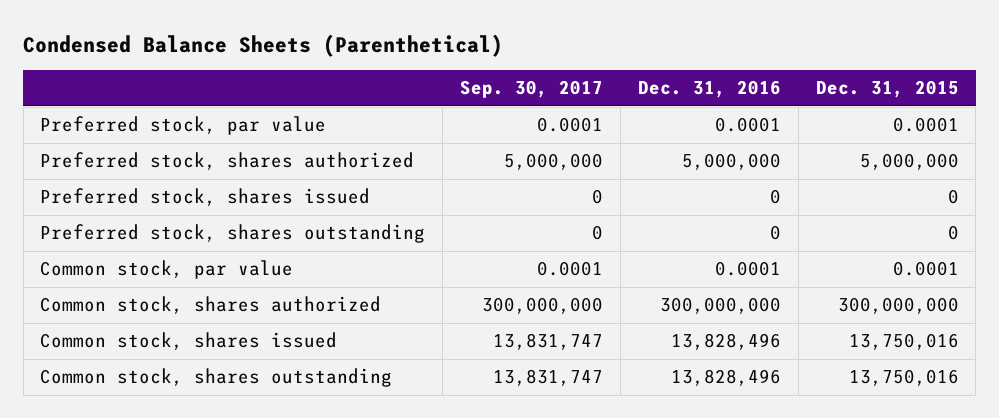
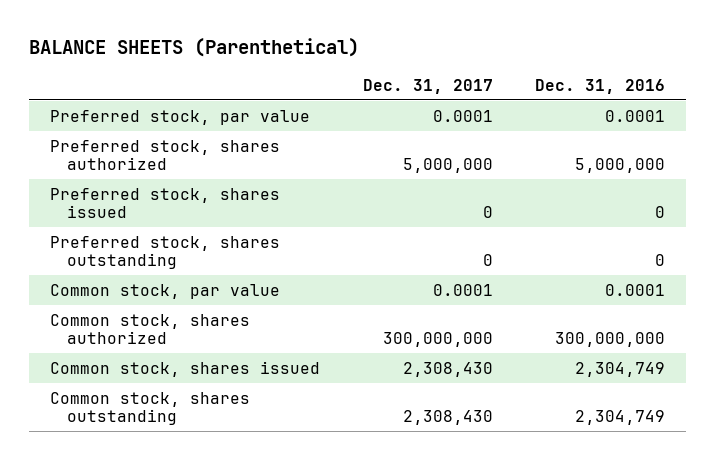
- Condensed Balance Sheets (Parenthetical)
+ BALANCE SHEETS (Parenthetical)
- | Sep. 30, 2017 | Dec. 31, 2016 | Dec. 31, 2015
+ | Dec. 31, 2017 | Dec. 31, 2016
- Common stock, shares issued | 13,831,747 | 13,828,496 | 13,750,016
- Common stock, shares outstanding | 13,831,747 | 13,828,496 | 13,750,016
+ Common stock, shares issued | 2,308,430 | 2,304,749
+ Common stock, shares outstanding | 2,308,430 | 2,304,749

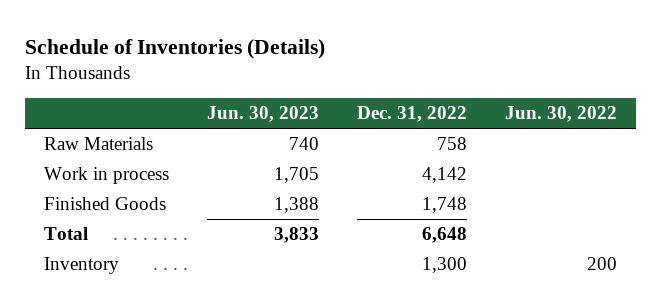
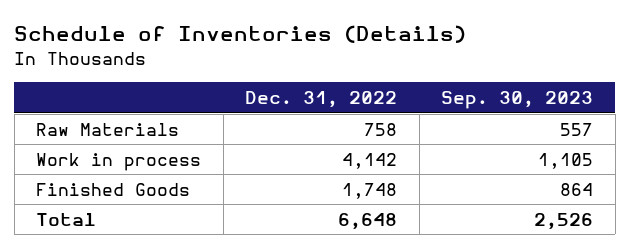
- | Jun. 30, 2023 | Dec. 31, 2022 | Jun. 30, 2022
+ | Dec. 31, 2022 | Sep. 30, 2023
- Inventory | | 1,300 | 200

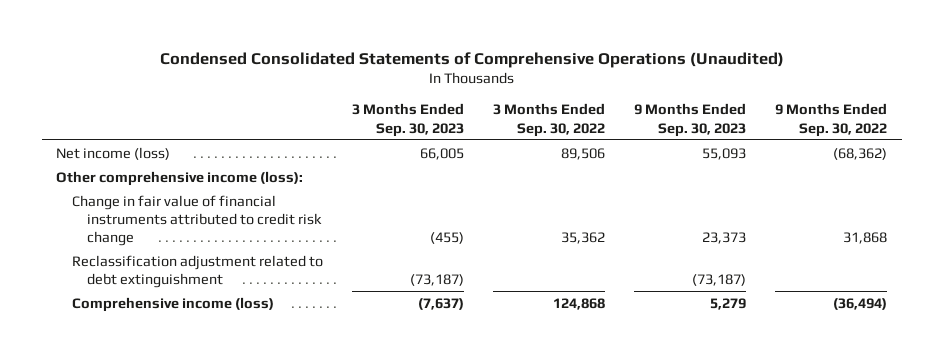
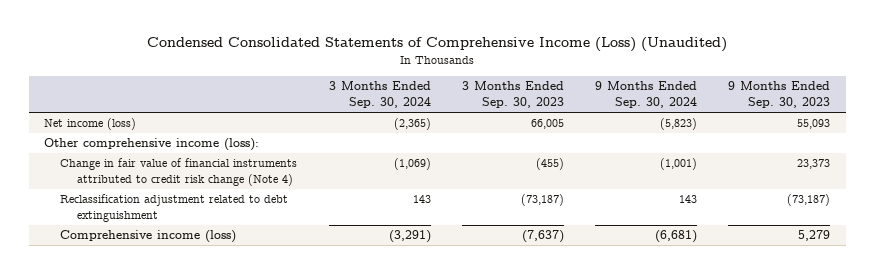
- Condensed Consolidated Statements of Comprehensive Operations (Unaudited)
+ Condensed Consolidated Statements of Comprehensive Income (Loss) (Unaudited)
- | 3 Months Ended Sep. 30, 2023 | 3 Months Ended Sep. 30, 2022 | 9 Months Ended Sep. 30, 2023 | 9 Months Ended Sep. 30, 2022
+ | 3 Months Ended Sep. 30, 2024 | 3 Months Ended Sep. 30, 2023 | 9 Months Ended Sep. 30, 2024 | 9 Months Ended Sep. 30, 2023
- Change in fair value of financial instruments attributed to credit risk change | (455) | 35,362 | 23,373 | 31,868
+ Change in fair value of financial instruments attributed to credit risk change (Note 4) | (1,069) | (455) | (1,001) | 23,373

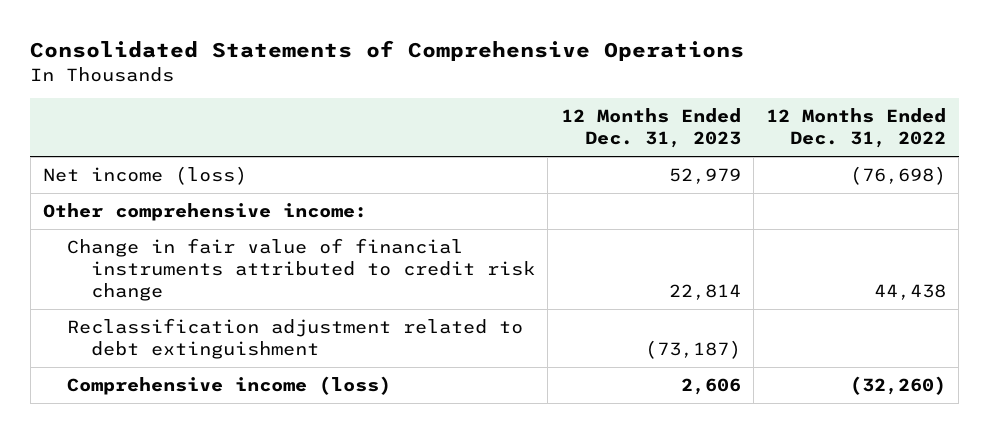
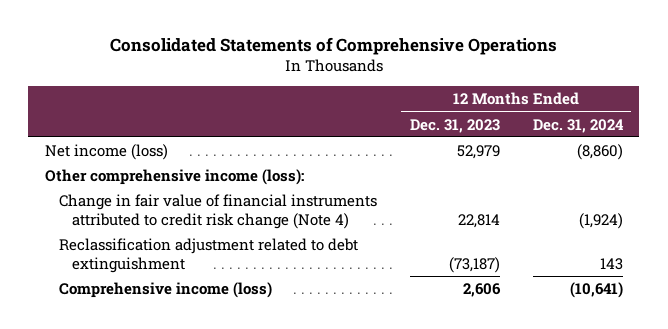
- | 12 Months Ended Dec. 31, 2023 | 12 Months Ended Dec. 31, 2022
+ | 12 Months Ended Dec. 31, 2023 | 12 Months Ended Dec. 31, 2024
- Other comprehensive income:
- Change in fair value of financial instruments attributed to credit risk change | 22,814 | 44,438
+ Other comprehensive income (loss):
+ Change in fair value of financial instruments attributed to credit risk change (Note 4) | 22,814 | (1,924)

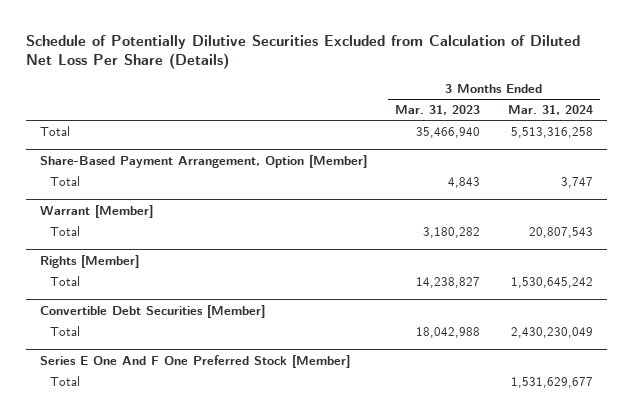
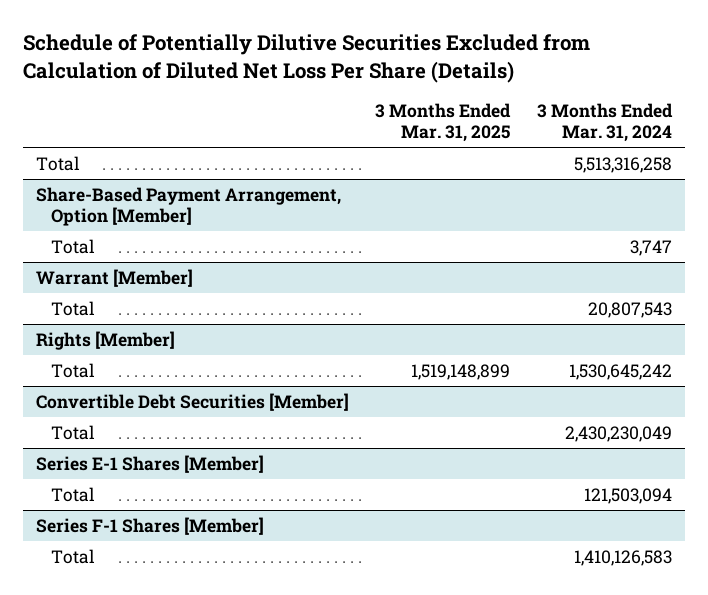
- | 3 Months Ended Mar. 31, 2023 | 3 Months Ended Mar. 31, 2024
+ | 3 Months Ended Mar. 31, 2025 | 3 Months Ended Mar. 31, 2024
- Series E One And F One Preferred Stock [Member]
- Total | | 1,531,629,677
+ Series E-1 Shares [Member]
+ Total | | 121,503,094
+ Series F-1 Shares [Member]
+ Total | | 1,410,126,583

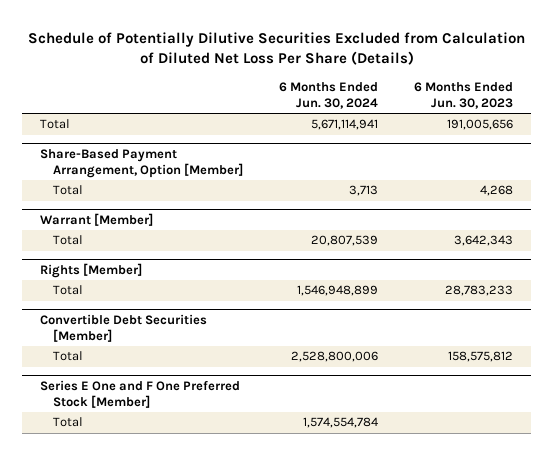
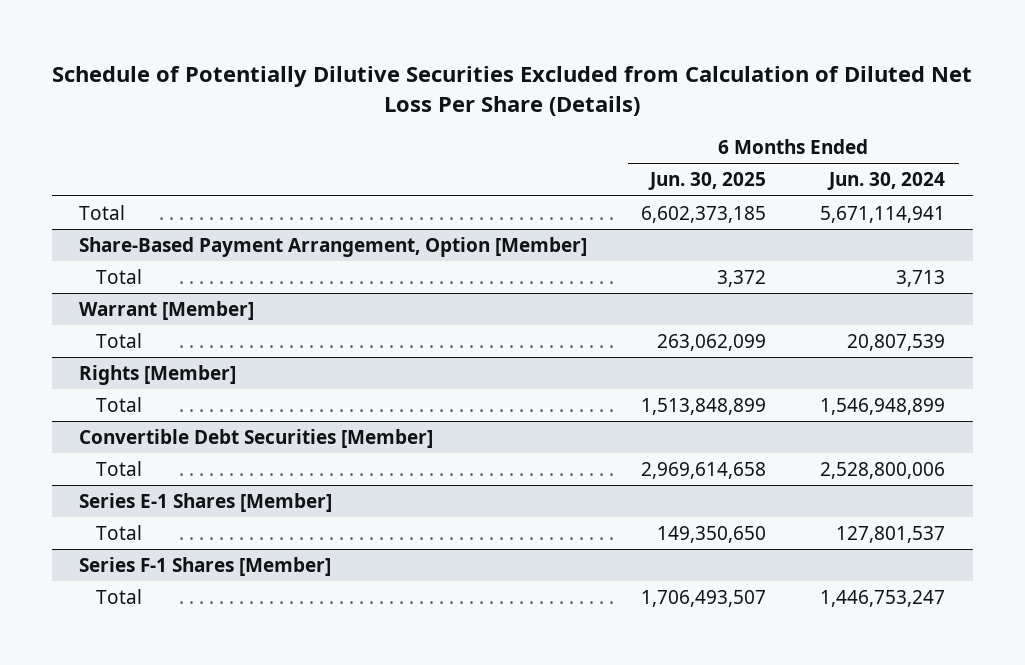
- | 6 Months Ended Jun. 30, 2024 | 6 Months Ended Jun. 30, 2023
+ | 6 Months Ended Jun. 30, 2025 | 6 Months Ended Jun. 30, 2024
- Series E One and F One Preferred Stock [Member]
- Total | 1,574,554,784 |
+ Series E-1 Shares [Member]
+ Total | 149,350,650 | 127,801,537
+ Series F-1 Shares [Member]
+ Total | 1,706,493,507 | 1,446,753,247

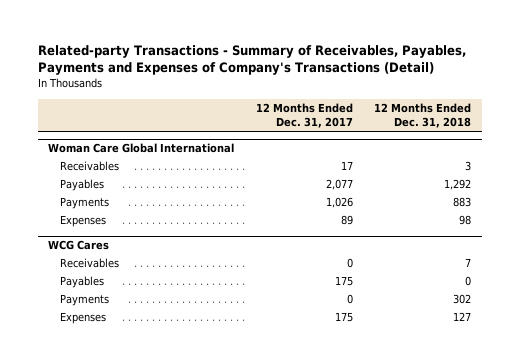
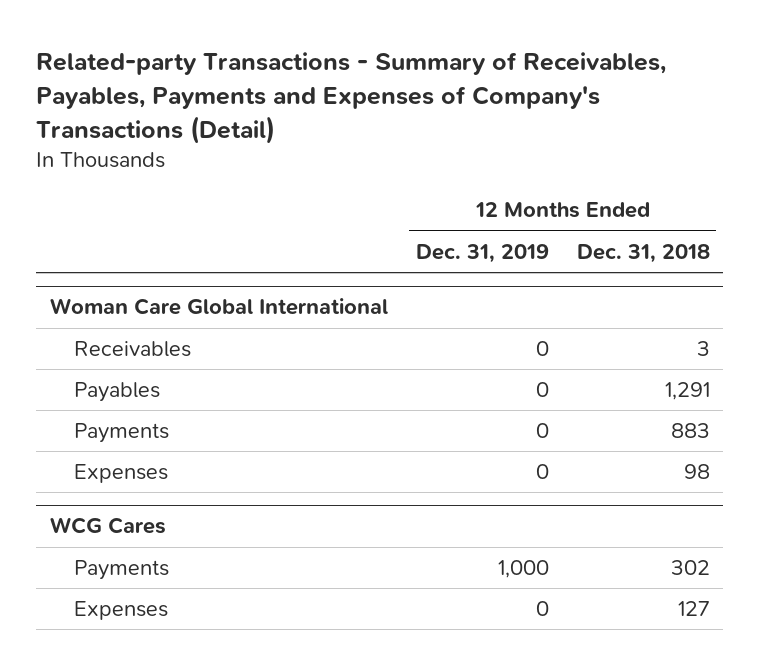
- | 12 Months Ended Dec. 31, 2017 | 12 Months Ended Dec. 31, 2018
+ | 12 Months Ended Dec. 31, 2019 | 12 Months Ended Dec. 31, 2018
@ Woman Care Global International
- Payables | 2,077 | 1,292
+ Payables | 0 | 1,291
@ WCG Cares
- Receivables | 0 | 7
- Payables | 175 | 0

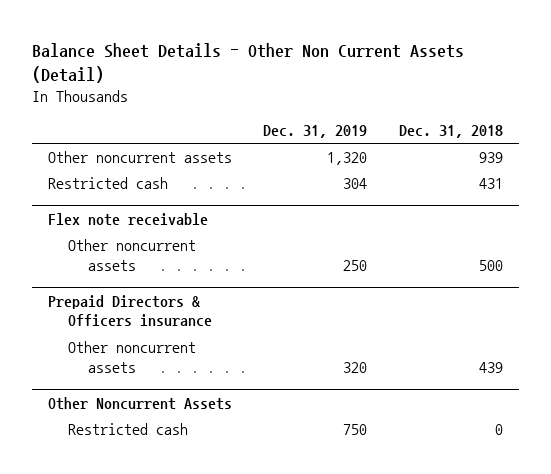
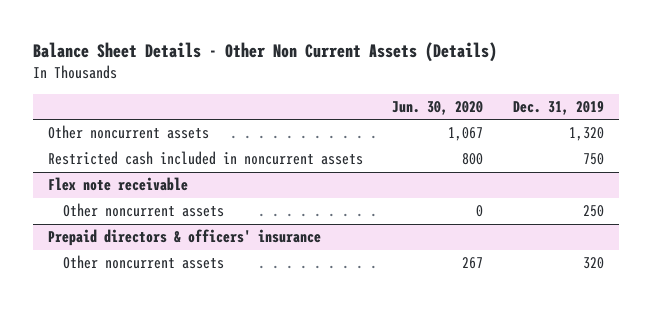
- Balance Sheet Details - Other Non Current Assets (Detail)
+ Balance Sheet Details - Other Non Current Assets (Details)
- | Dec. 31, 2019 | Dec. 31, 2018
+ | Jun. 30, 2020 | Dec. 31, 2019
- Restricted cash | 304 | 431
+ Restricted cash included in noncurrent assets | 800 | 750
- Prepaid Directors & Officers insurance
+ Prepaid directors & officers' insurance
- Other Noncurrent Assets
- Restricted cash | 750 | 0

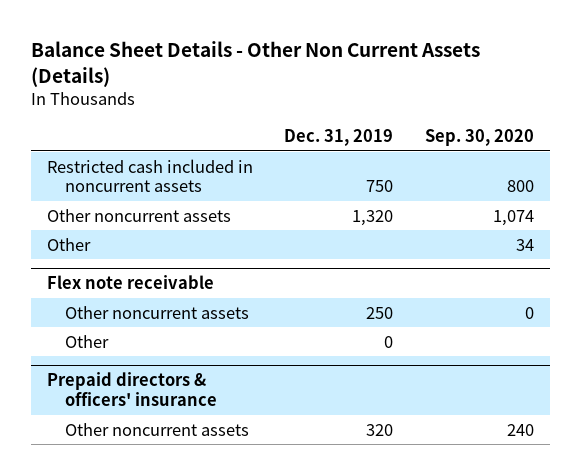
- | Jun. 30, 2020 | Dec. 31, 2019
+ | Dec. 31, 2019 | Sep. 30, 2020
moved down: Other noncurrent assets | 1,320 | 1,074
+ Other | | 34
@ Flex note receivable
+ Other | 0 |

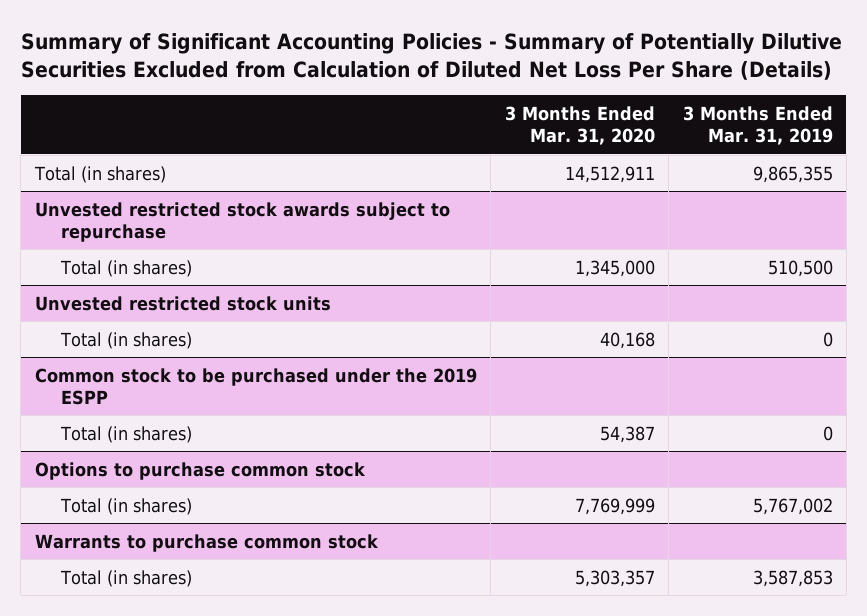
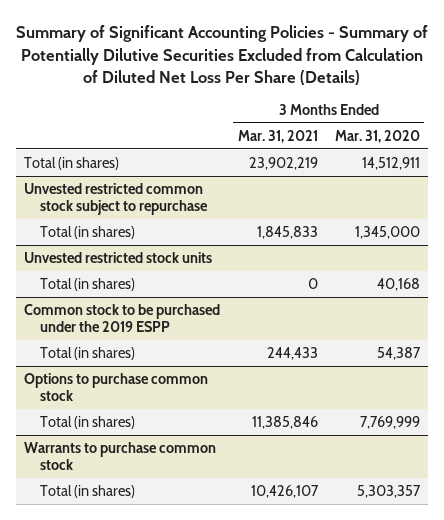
- | 3 Months Ended Mar. 31, 2020 | 3 Months Ended Mar. 31, 2019
+ | 3 Months Ended Mar. 31, 2021 | 3 Months Ended Mar. 31, 2020
- Unvested restricted stock awards subject to repurchase
+ Unvested restricted common stock subject to repurchase

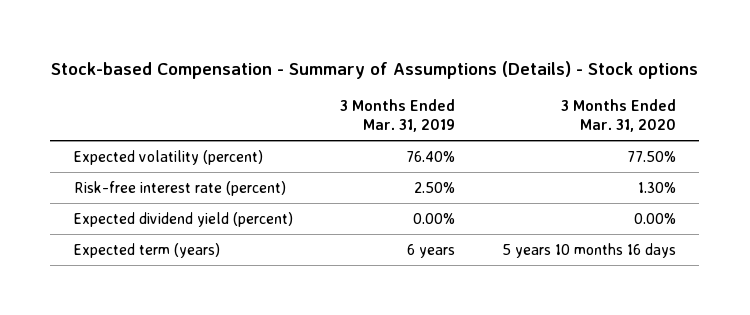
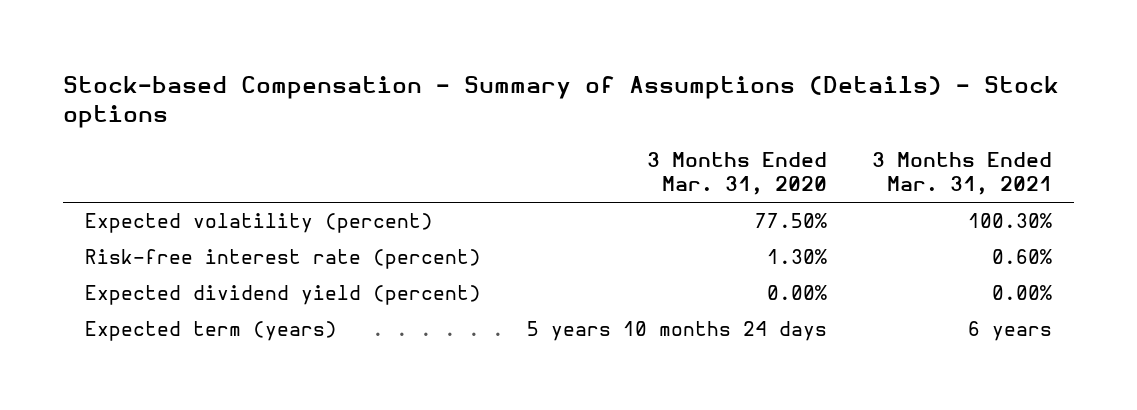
- | 3 Months Ended Mar. 31, 2019 | 3 Months Ended Mar. 31, 2020
+ | 3 Months Ended Mar. 31, 2020 | 3 Months Ended Mar. 31, 2021
- Expected term (years) | 6 years | 5 years 10 months 16 days
+ Expected term (years) | 5 years 10 months 24 days | 6 years

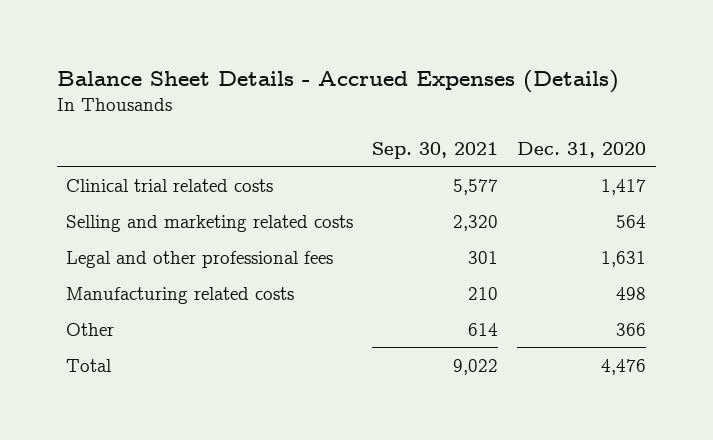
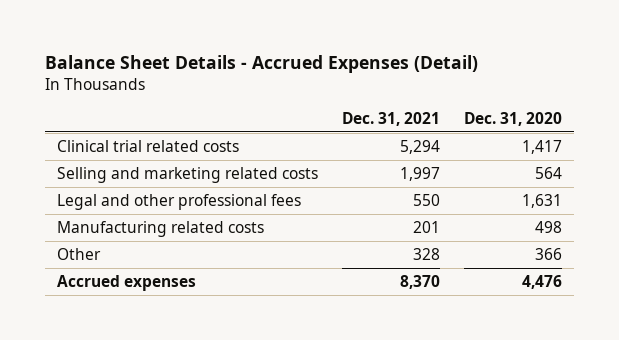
- Balance Sheet Details - Accrued Expenses (Details)
+ Balance Sheet Details - Accrued Expenses (Detail)
- | Sep. 30, 2021 | Dec. 31, 2020
+ | Dec. 31, 2021 | Dec. 31, 2020
- Total | 9,022 | 4,476
+ Accrued expenses | 8,370 | 4,476

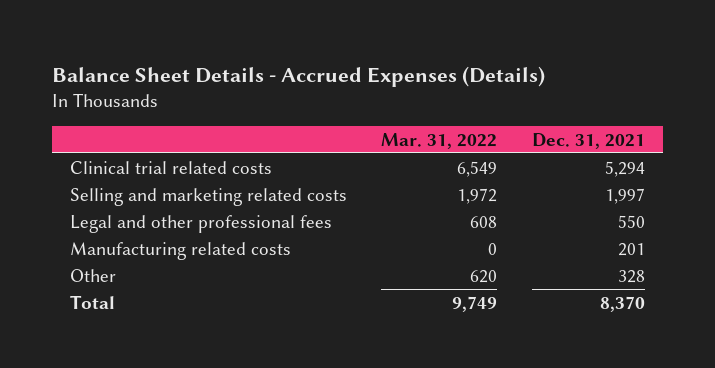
- Balance Sheet Details - Accrued Expenses (Detail)
+ Balance Sheet Details - Accrued Expenses (Details)
- | Dec. 31, 2021 | Dec. 31, 2020
+ | Mar. 31, 2022 | Dec. 31, 2021
- Accrued expenses | 8,370 | 4,476
+ Total | 9,749 | 8,370

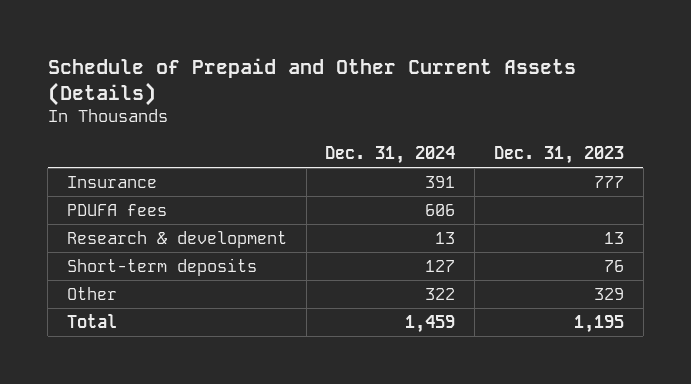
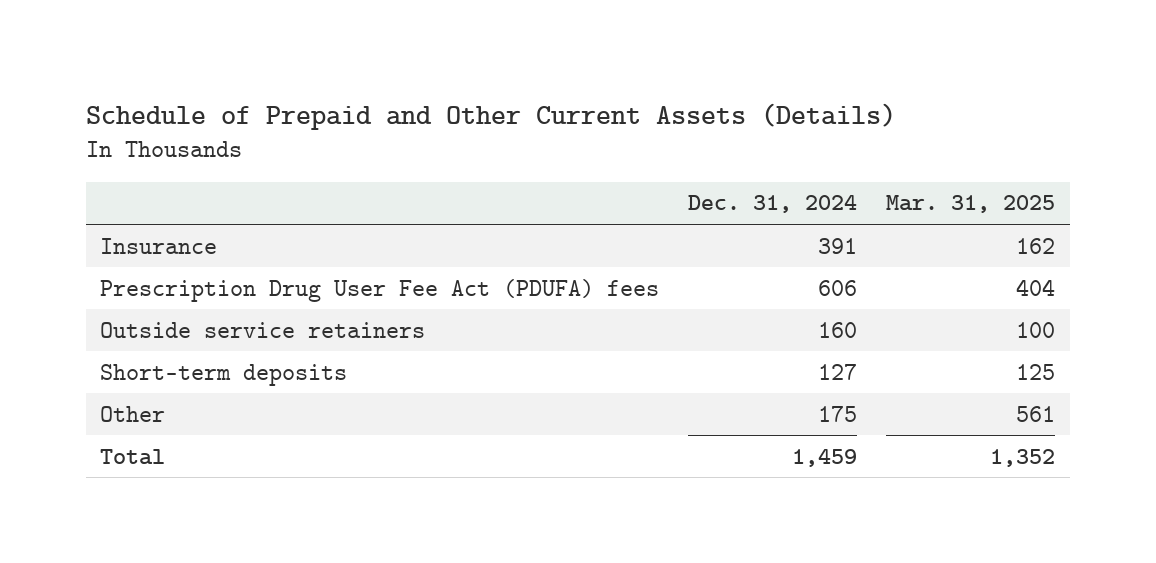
- | Dec. 31, 2024 | Dec. 31, 2023
+ | Dec. 31, 2024 | Mar. 31, 2025
- PDUFA fees | 606 |
- Research & development | 13 | 13
+ Prescription Drug User Fee Act (PDUFA) fees | 606 | 404
+ Outside service retainers | 160 | 100
- Other | 322 | 329
+ Other | 175 | 561

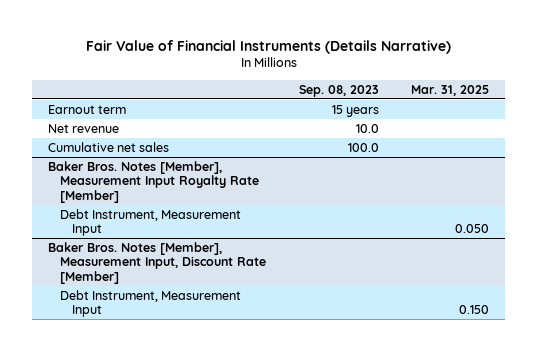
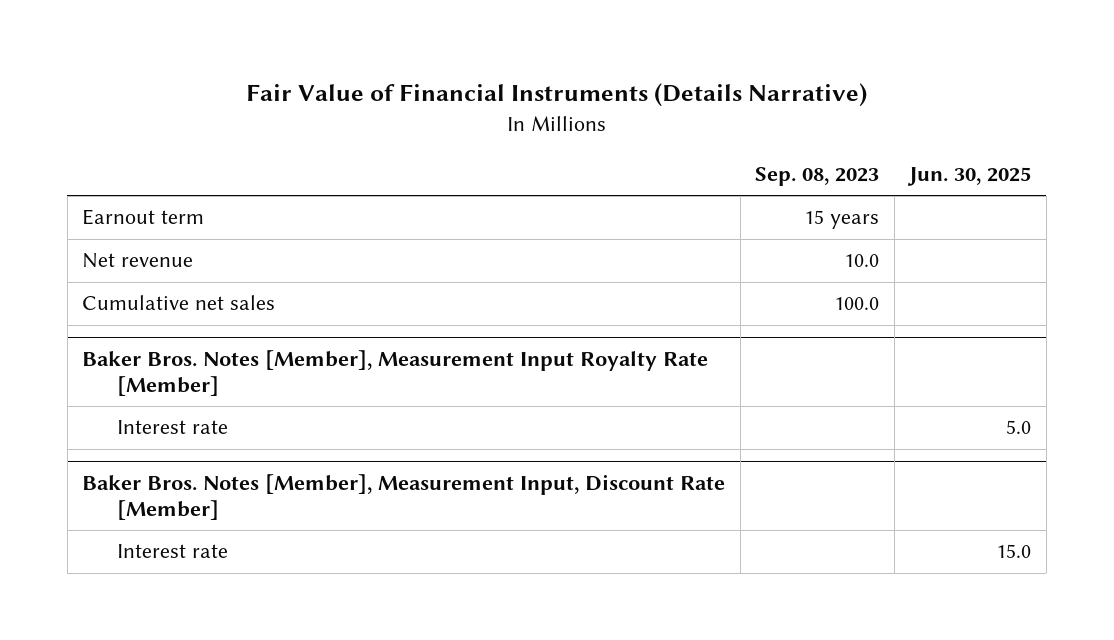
- | Sep. 08, 2023 | Mar. 31, 2025
+ | Sep. 08, 2023 | Jun. 30, 2025
@ Baker Bros. Notes [Member], Measurement Input Royalty Rate [Member]
- Debt Instrument, Measurement Input | | 0.050
+ Interest rate | | 5.0
@ Baker Bros. Notes [Member], Measurement Input, Discount Rate [Member]
- Debt Instrument, Measurement Input | | 0.150
+ Interest rate | | 15.0

